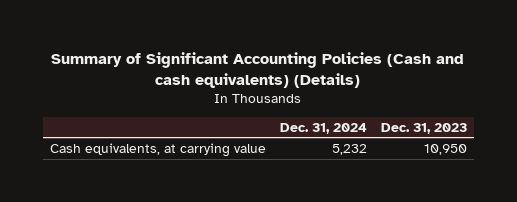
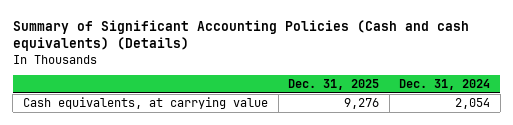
- | Dec. 31, 2024 | Dec. 31, 2023
+ | Dec. 31, 2025 | Dec. 31, 2024
- Cash equivalents, at carrying value | 5,232 | 10,950
+ Cash equivalents, at carrying value | 9,276 | 2,054

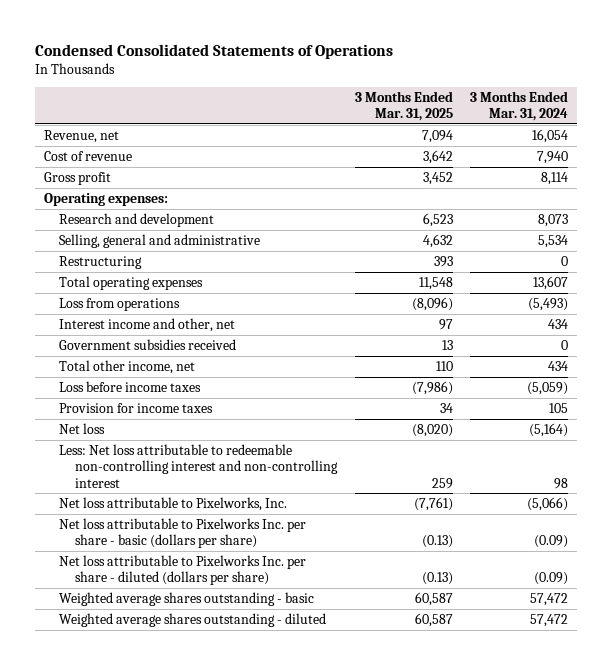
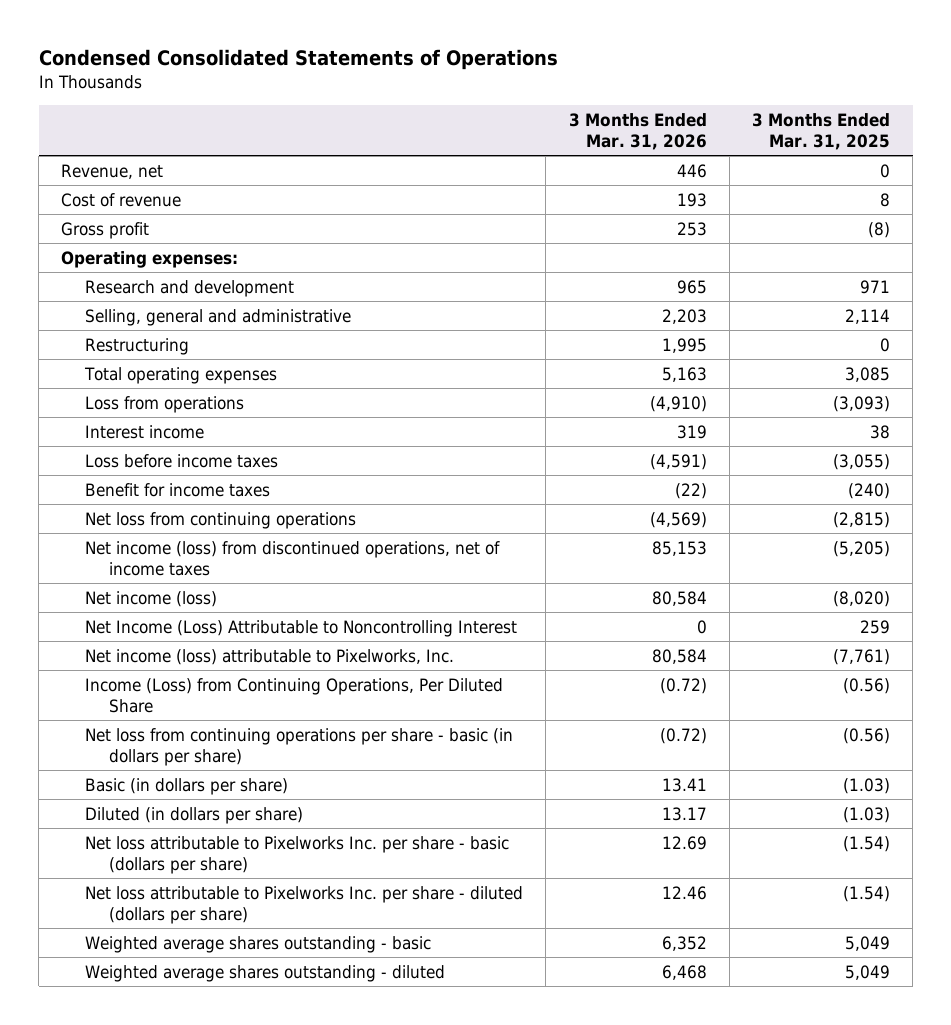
- | 3 Months Ended Mar. 31, 2025 | 3 Months Ended Mar. 31, 2024
+ | 3 Months Ended Mar. 31, 2026 | 3 Months Ended Mar. 31, 2025
- Revenue, net | 7,094 | 16,054
- Cost of revenue | 3,642 | 7,940
- Gross profit | 3,452 | 8,114
+ Revenue, net | 446 | 0
+ Cost of revenue | 193 | 8
+ Gross profit | 253 | (8)
- Research and development | 6,523 | 8,073
- Selling, general and administrative | 4,632 | 5,534
- Restructuring | 393 | 0
- Total operating expenses | 11,548 | 13,607
- Loss from operations | (8,096) | (5,493)
- Interest income and other, net | 97 | 434
- Government subsidies received | 13 | 0
- Total other income, net | 110 | 434
- Loss before income taxes | (7,986) | (5,059)
- Provision for income taxes | 34 | 105
- Net loss | (8,020) | (5,164)
- Less: Net loss attributable to redeemable non-controlling interest and non-controlling interest | 259 | 98
- Net loss attributable to Pixelworks, Inc. | (7,761) | (5,066)
- Net loss attributable to Pixelworks Inc. per share - basic (dollars per share) | (0.13) | (0.09)
- Net loss attributable to Pixelworks Inc. per share - diluted (dollars per share) | (0.13) | (0.09)
- Weighted average shares outstanding - basic | 60,587 | 57,472
- Weighted average shares outstanding - diluted | 60,587 | 57,472
+ Research and development | 965 | 971
+ Selling, general and administrative | 2,203 | 2,114
+ Restructuring | 1,995 | 0
+ Total operating expenses | 5,163 | 3,085
+ Loss from operations | (4,910) | (3,093)
+ Interest income | 319 | 38
+ Loss before income taxes | (4,591) | (3,055)
+ Benefit for income taxes | (22) | (240)
+ Net loss from continuing operations | (4,569) | (2,815)
+ Net income (loss) from discontinued operations, net of income taxes | 85,153 | (5,205)
+ Net income (loss) | 80,584 | (8,020)
+ Net Income (Loss) Attributable to Noncontrolling Interest | 0 | 259
+ Net income (loss) attributable to Pixelworks, Inc. | 80,584 | (7,761)
+ Income (Loss) from Continuing Operations, Per Diluted Share | (0.72) | (0.56)
+ Net loss from continuing operations per share - basic (in dollars per share) | (0.72) | (0.56)
+ Basic (in dollars per share) | 13.41 | (1.03)
+ Diluted (in dollars per share) | 13.17 | (1.03)
+ Net loss attributable to Pixelworks Inc. per share - basic (dollars per share) | 12.69 | (1.54)
+ Net loss attributable to Pixelworks Inc. per share - diluted (dollars per share) | 12.46 | (1.54)
+ Weighted average shares outstanding - basic | 6,352 | 5,049
+ Weighted average shares outstanding - diluted | 6,468 | 5,049

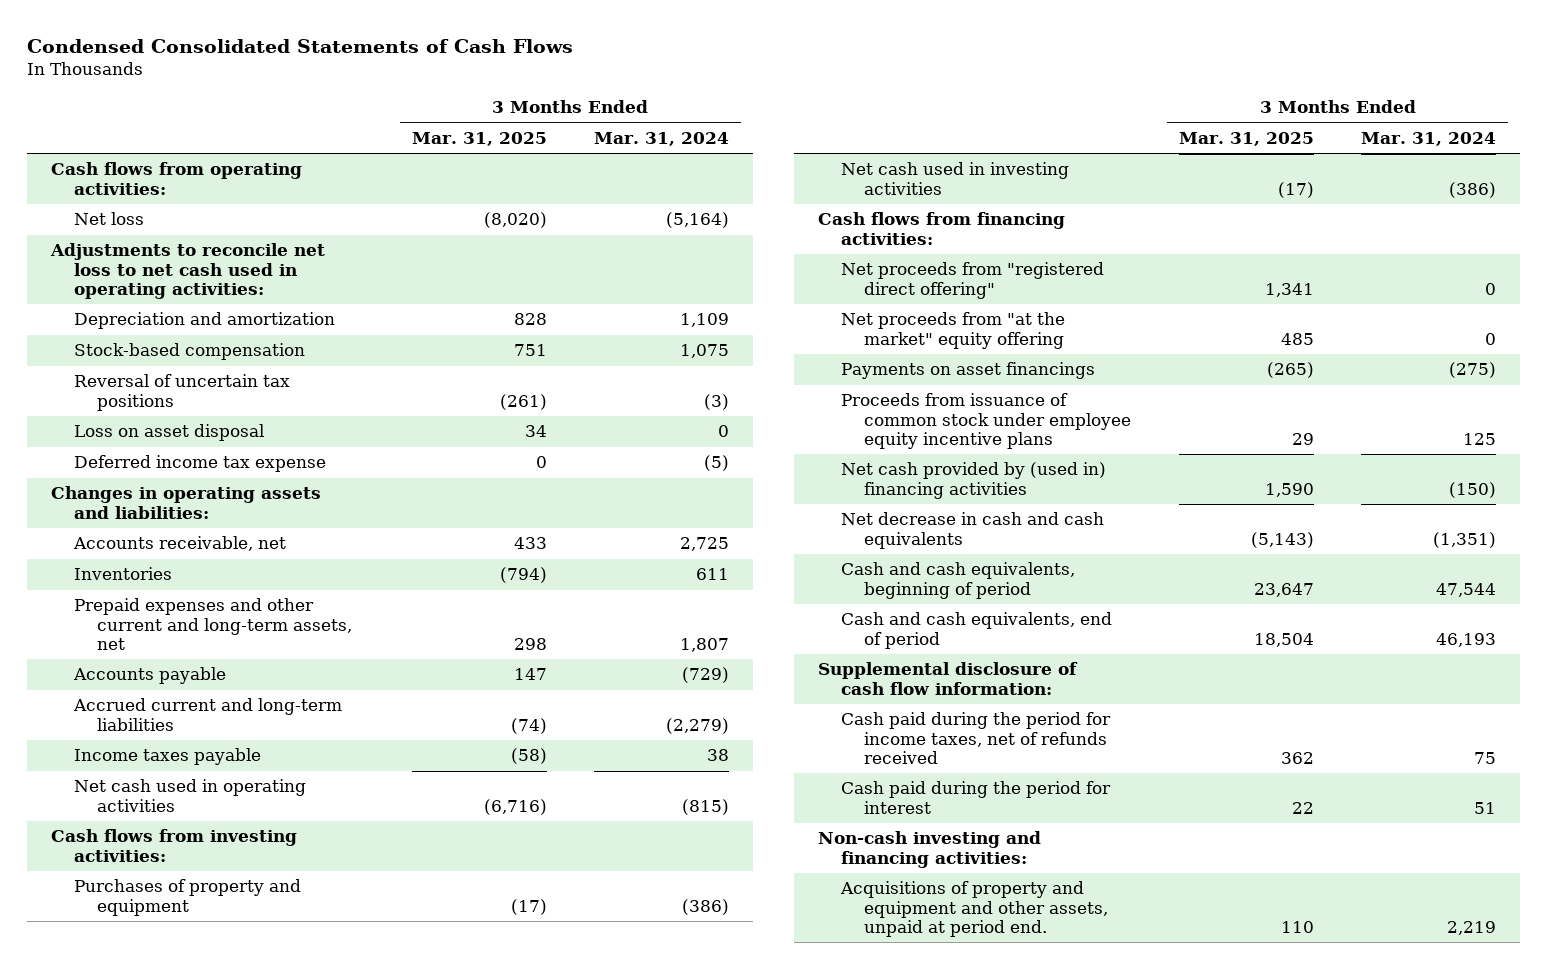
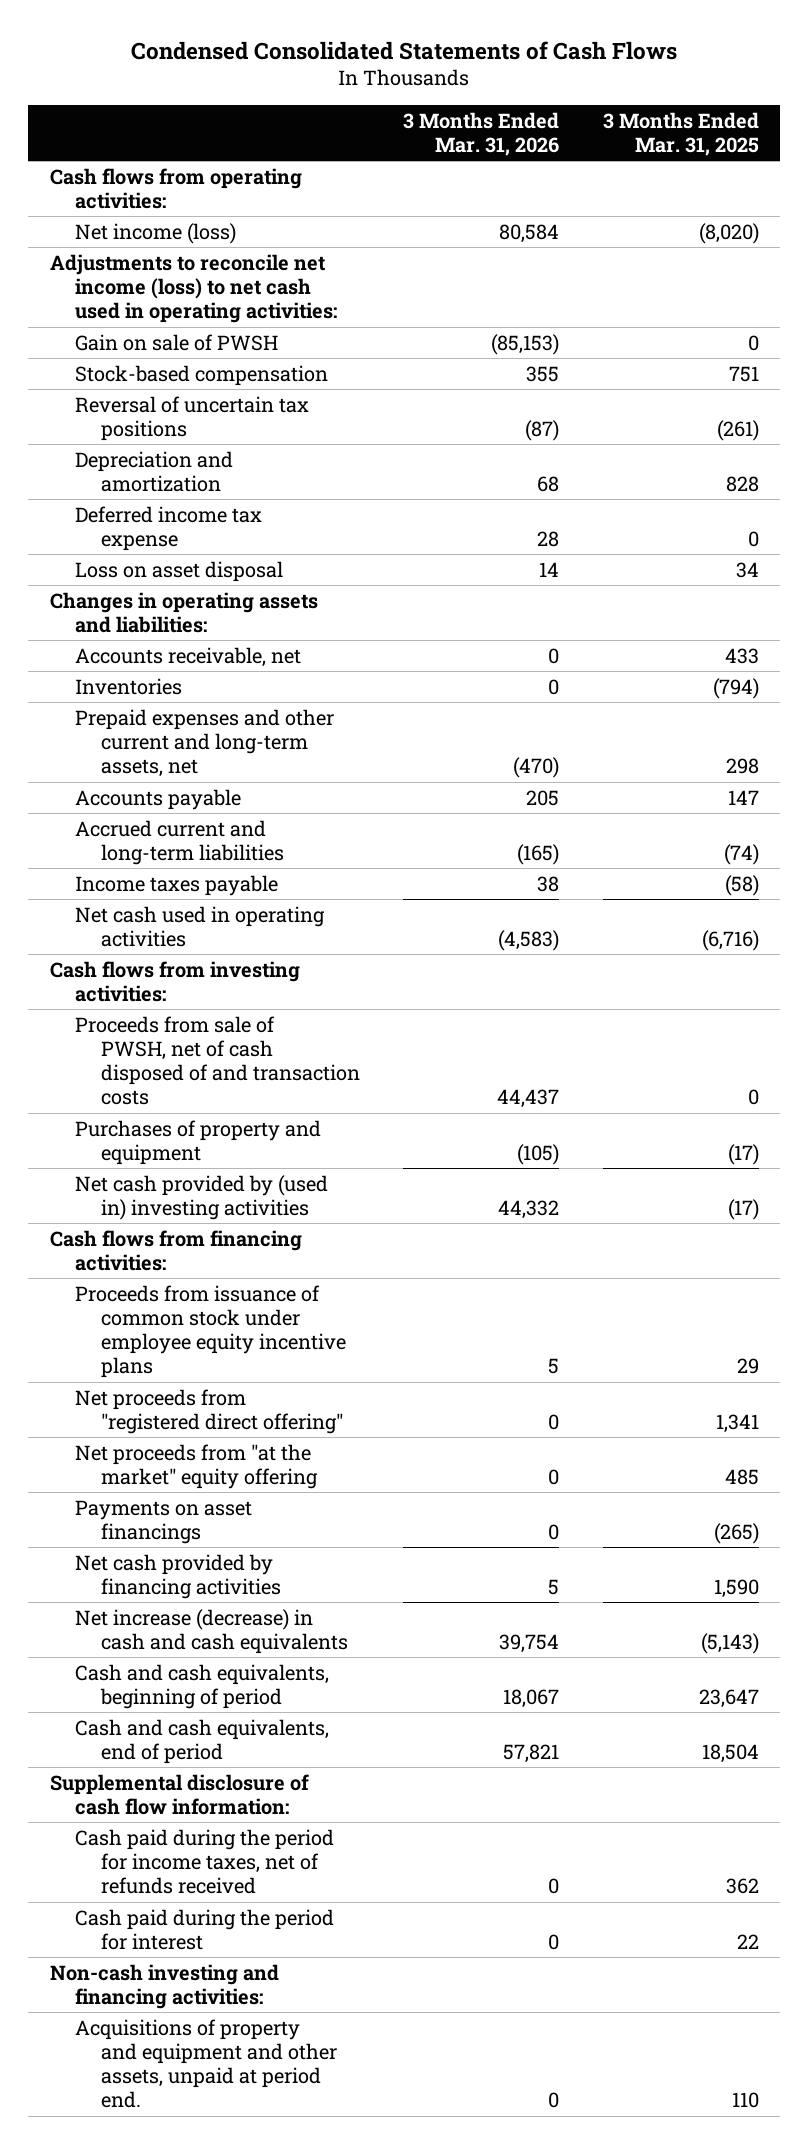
- | 3 Months Ended Mar. 31, 2025 | 3 Months Ended Mar. 31, 2024
+ | 3 Months Ended Mar. 31, 2026 | 3 Months Ended Mar. 31, 2025
- Net loss | (8,020) | (5,164)
- Adjustments to reconcile net loss to net cash used in operating activities:
+ Net income (loss) | 80,584 | (8,020)
+ Adjustments to reconcile net income (loss) to net cash used in operating activities:
+ Gain on sale of PWSH | (85,153) | 0
moved down: Depreciation and amortization | 68 | 828
moved down: Loss on asset disposal | 14 | 34
+ Proceeds from sale of PWSH, net of cash disposed of and transaction costs | 44,437 | 0
- Net cash used in investing activities | (17) | (386)
+ Net cash provided by (used in) investing activities | 44,332 | (17)
moved up: Proceeds from issuance of common stock under employee equity incentive plans | 5 | 29
- Net cash provided by (used in) financing activities | 1,590 | (150)
- Net decrease in cash and cash equivalents | (5,143) | (1,351)
+ Net cash provided by financing activities | 5 | 1,590
+ Net increase (decrease) in cash and cash equivalents | 39,754 | (5,143)

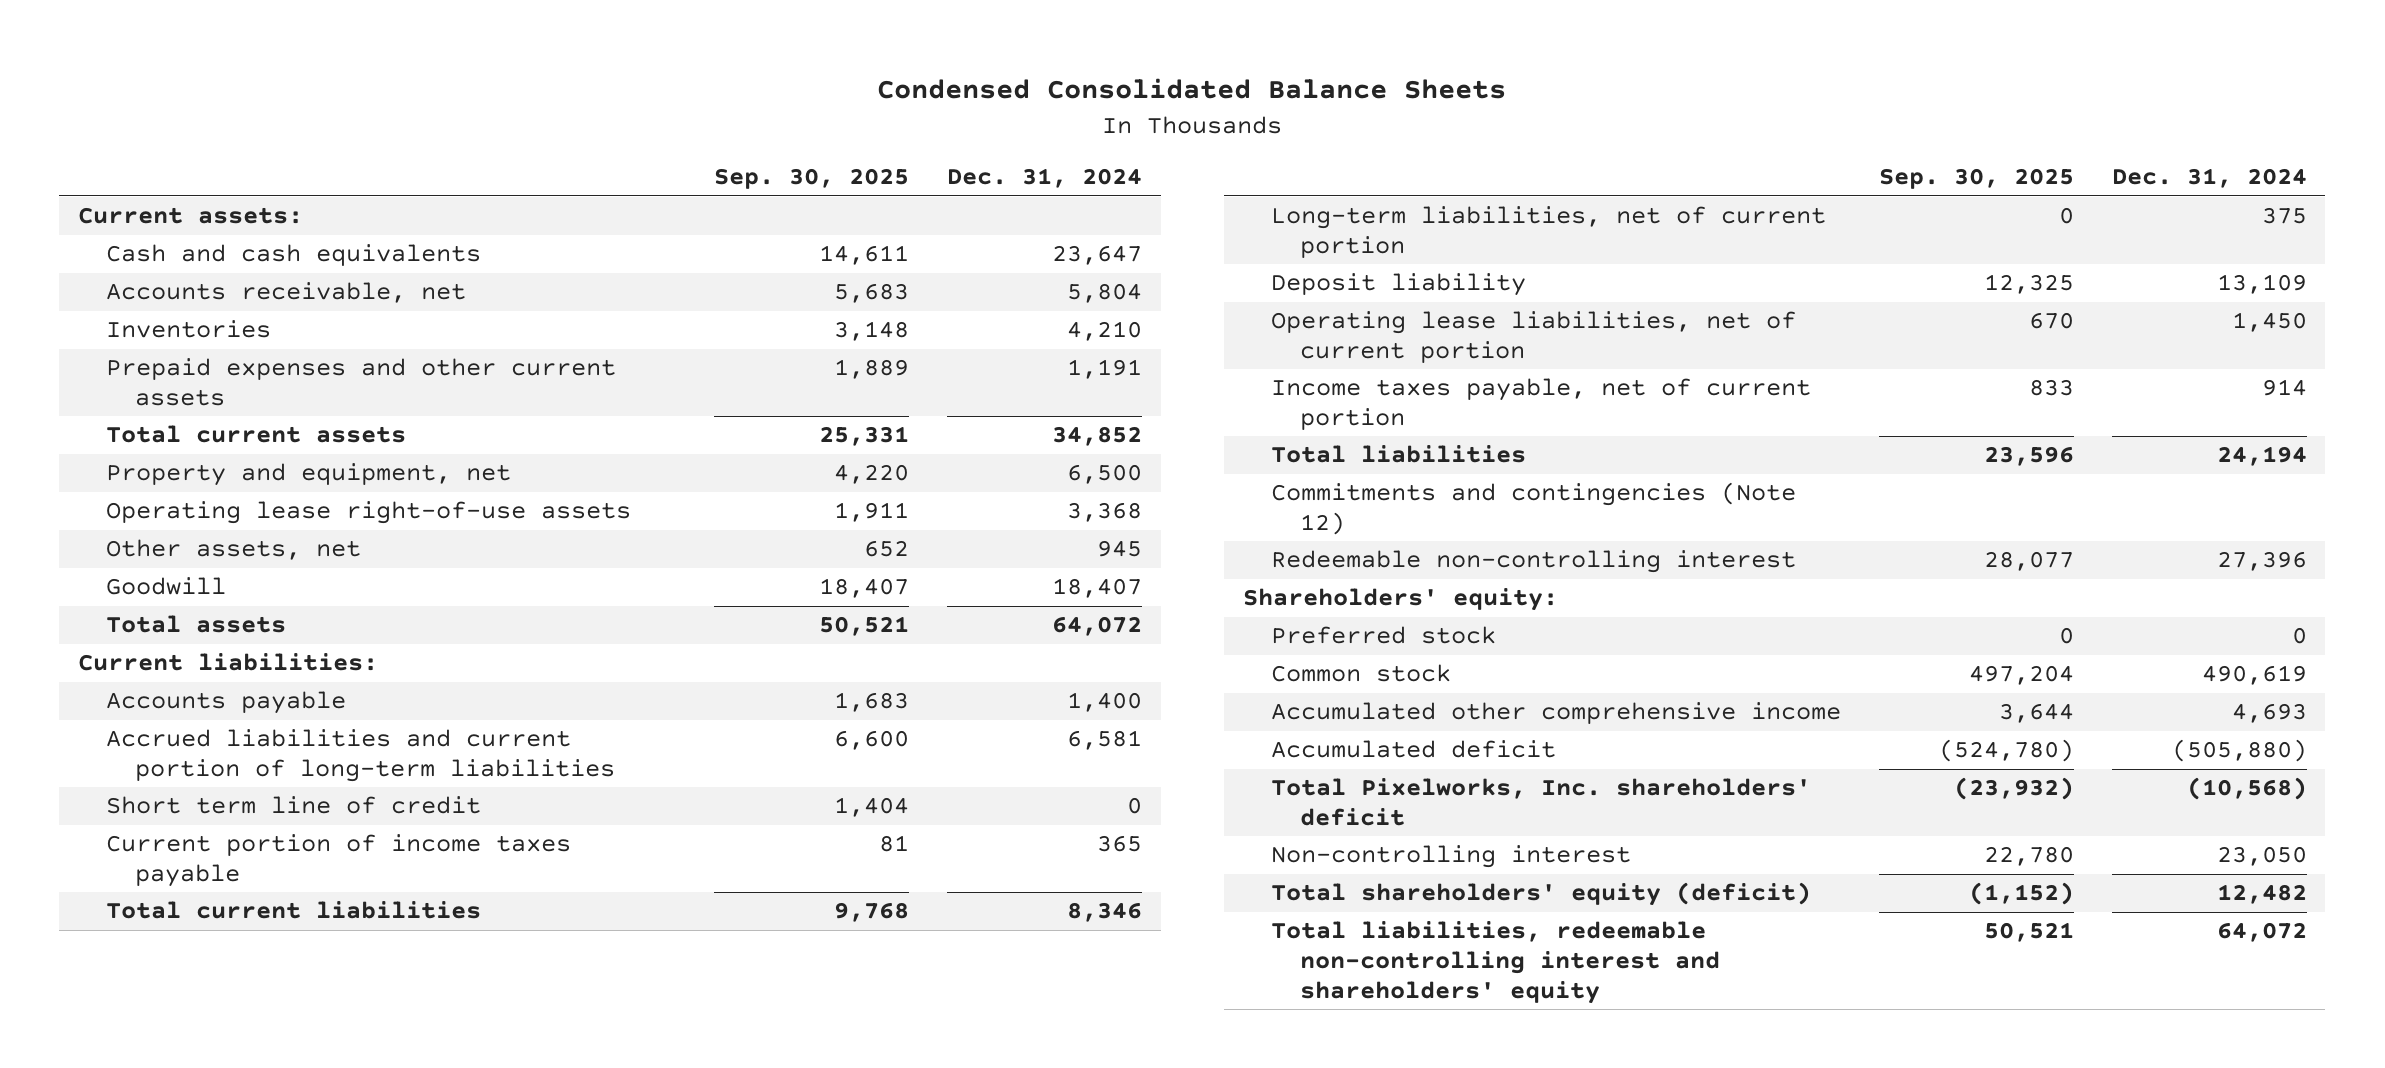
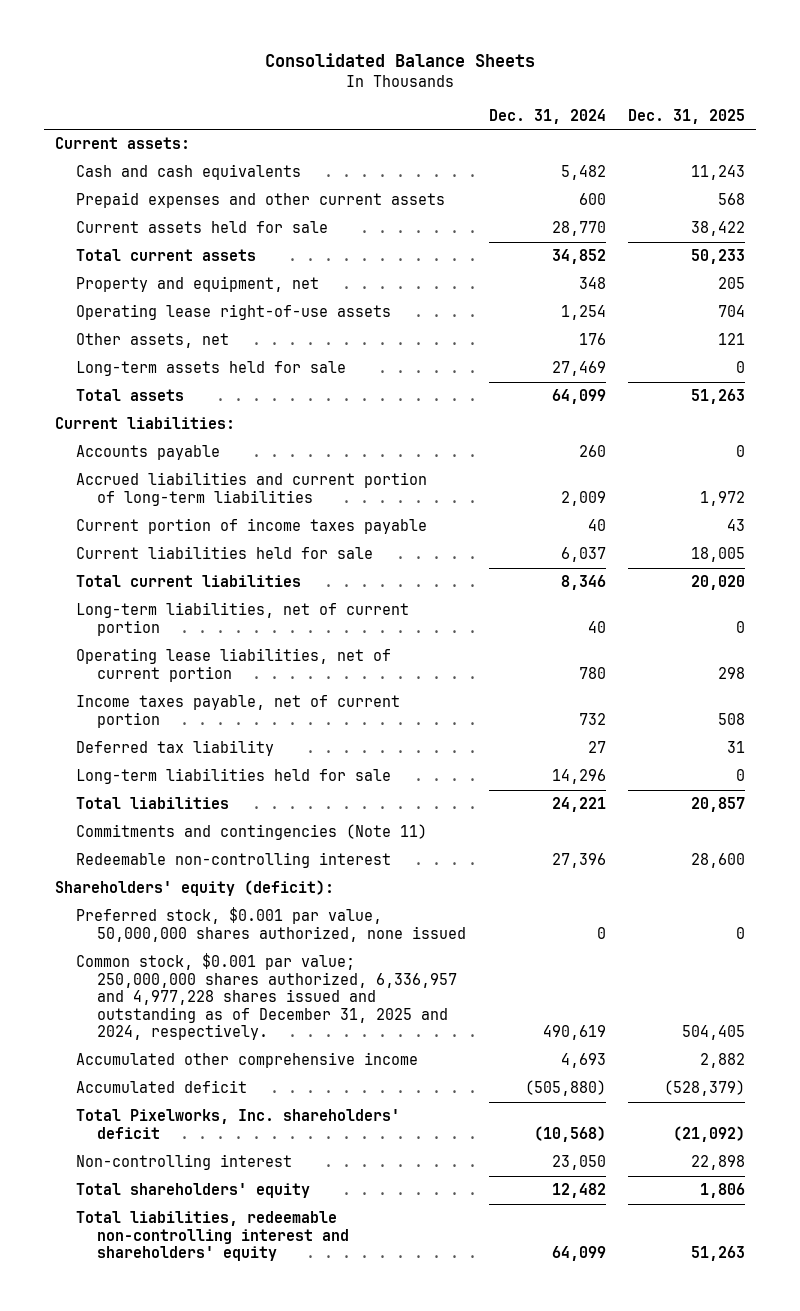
- Condensed Consolidated Balance Sheets
+ Consolidated Balance Sheets
- | Sep. 30, 2025 | Dec. 31, 2024
+ | Dec. 31, 2024 | Dec. 31, 2025
- Cash and cash equivalents | 14,611 | 23,647
- Accounts receivable, net | 5,683 | 5,804
- Inventories | 3,148 | 4,210
- Prepaid expenses and other current assets | 1,889 | 1,191
+ Cash and cash equivalents | 5,482 | 11,243
+ Prepaid expenses and other current assets | 600 | 568
+ Current assets held for sale | 28,770 | 38,422
- Property and equipment, net | 4,220 | 6,500
- Operating lease right-of-use assets | 1,911 | 3,368
- Other assets, net | 652 | 945
- Goodwill | 18,407 | 18,407
- Total assets | 50,521 | 64,072
+ Property and equipment, net | 348 | 205
+ Operating lease right-of-use assets | 1,254 | 704
+ Other assets, net | 176 | 121
+ Long-term assets held for sale | 27,469 | 0
+ Total assets | 64,099 | 51,263
- Accounts payable | 1,683 | 1,400
- Accrued liabilities and current portion of long-term liabilities | 6,600 | 6,581
- Short term line of credit | 1,404 | 0
- Current portion of income taxes payable | 81 | 365
+ Accounts payable | 260 | 0
+ Accrued liabilities and current portion of long-term liabilities | 2,009 | 1,972
+ Current portion of income taxes payable | 40 | 43
+ Current liabilities held for sale | 6,037 | 18,005
- Long-term liabilities, net of current portion | 0 | 375
- Deposit liability | 12,325 | 13,109
- Operating lease liabilities, net of current portion | 670 | 1,450
- Income taxes payable, net of current portion | 833 | 914
- Total liabilities | 23,596 | 24,194
- Commitments and contingencies (Note 12)
+ Long-term liabilities, net of current portion | 40 | 0
+ Operating lease liabilities, net of current portion | 780 | 298
+ Income taxes payable, net of current portion | 732 | 508
+ Deferred tax liability | 27 | 31
+ Long-term liabilities held for sale | 14,296 | 0
+ Total liabilities | 24,221 | 20,857
+ Commitments and contingencies (Note 11)
- Shareholders' equity:
- Preferred stock | 0 | 0
- Common stock | 497,204 | 490,619
+ Shareholders' equity (deficit):
+ Preferred stock, $0.001 par value, 50,000,000 shares authorized, none issued | 0 | 0
+ Common stock, $0.001 par value; 250,000,000 shares authorized, 6,336,957 and 4,977,228 shares issued and outstanding as of December 31, 2025 and 2024, respectively. | 490,619 | 504,405
- Total shareholders' equity (deficit) | (1,152) | 12,482
- Total liabilities, redeemable non-controlling interest and shareholders' equity | 50,521 | 64,072
+ Total shareholders' equity | 12,482 | 1,806
+ Total liabilities, redeemable non-controlling interest and shareholders' equity | 64,099 | 51,263

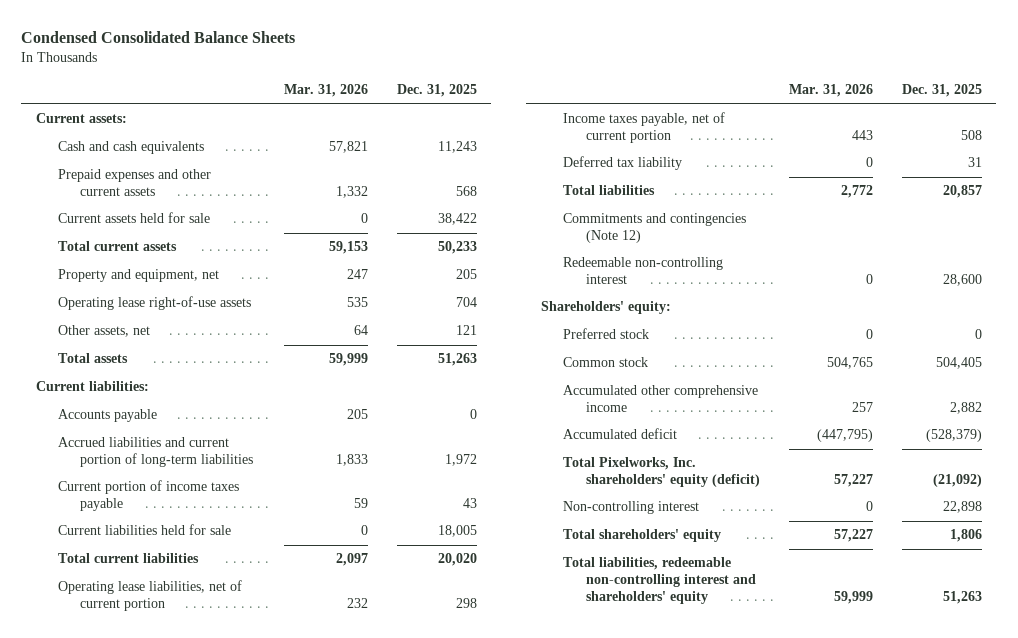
- Consolidated Balance Sheets
+ Condensed Consolidated Balance Sheets
- | Dec. 31, 2024 | Dec. 31, 2025
+ | Mar. 31, 2026 | Dec. 31, 2025
- Long-term assets held for sale | 27,469 | 0
- Long-term liabilities, net of current portion | 40 | 0
- Long-term liabilities held for sale | 14,296 | 0
- Commitments and contingencies (Note 11)
+ Commitments and contingencies (Note 12)
- Shareholders' equity (deficit):
- Preferred stock, $0.001 par value, 50,000,000 shares authorized, none issued | 0 | 0
- Common stock, $0.001 par value; 250,000,000 shares authorized, 6,336,957 and 4,977,228 shares issued and outstanding as of December 31, 2025 and 2024, respectively. | 490,619 | 504,405
+ Shareholders' equity:
+ Preferred stock | 0 | 0
+ Common stock | 504,765 | 504,405
- Total Pixelworks, Inc. shareholders' deficit | (10,568) | (21,092)
+ Total Pixelworks, Inc. shareholders' equity (deficit) | 57,227 | (21,092)

